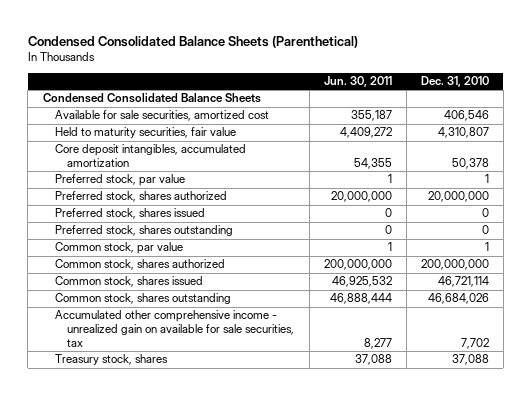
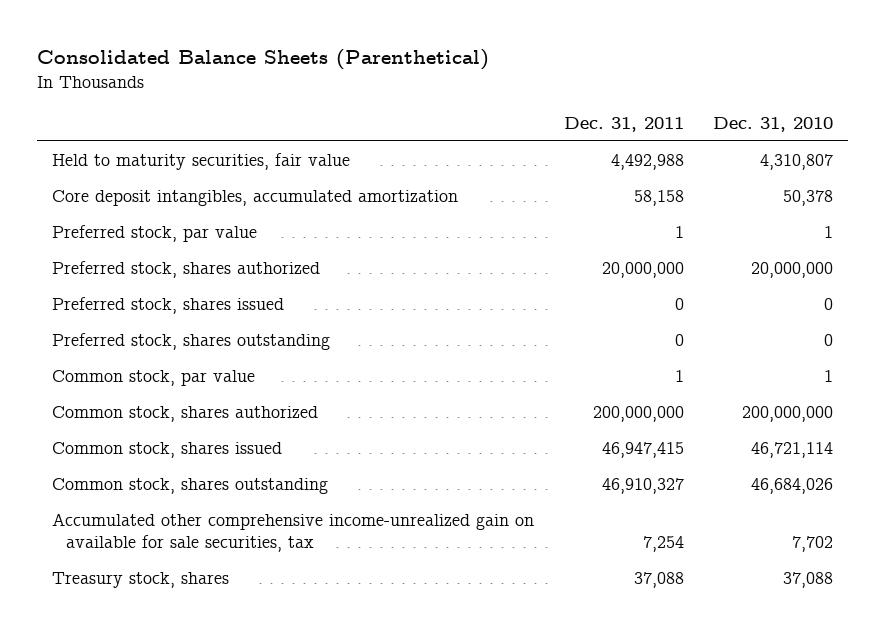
- Condensed Consolidated Balance Sheets (Parenthetical)
+ Consolidated Balance Sheets (Parenthetical)
- | Jun. 30, 2011 | Dec. 31, 2010
+ | Dec. 31, 2011 | Dec. 31, 2010
- Condensed Consolidated Balance Sheets
- Available for sale securities, amortized cost | 355,187 | 406,546
- Accumulated other comprehensive income - unrealized gain on available for sale securities, tax | 8,277 | 7,702
+ Accumulated other comprehensive income-unrealized gain on available for sale securities, tax | 7,254 | 7,702

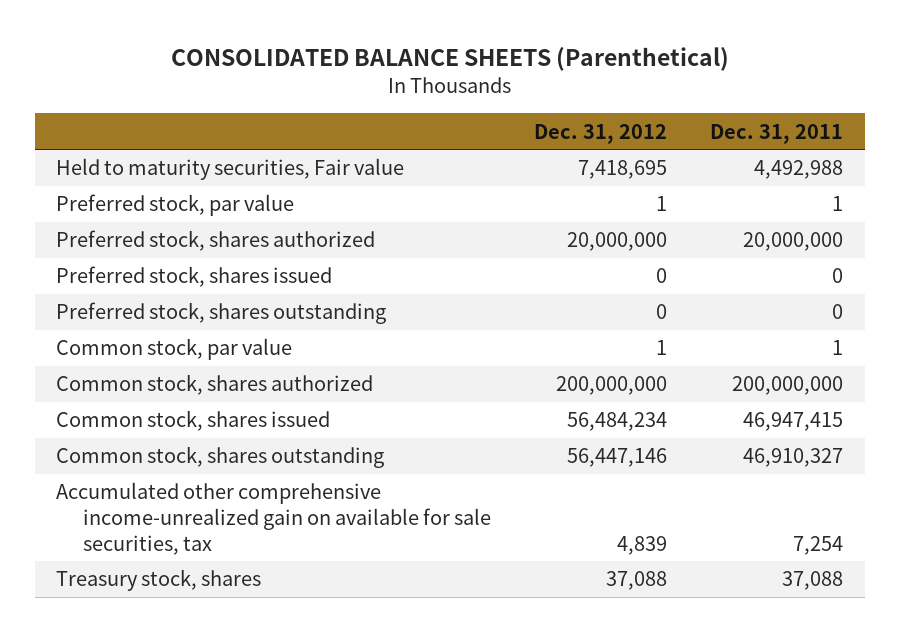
- Consolidated Balance Sheets (Parenthetical)
+ CONSOLIDATED BALANCE SHEETS (Parenthetical)
- | Dec. 31, 2011 | Dec. 31, 2010
+ | Dec. 31, 2012 | Dec. 31, 2011
- Held to maturity securities, fair value | 4,492,988 | 4,310,807
- Core deposit intangibles, accumulated amortization | 58,158 | 50,378
+ Held to maturity securities, Fair value | 7,418,695 | 4,492,988

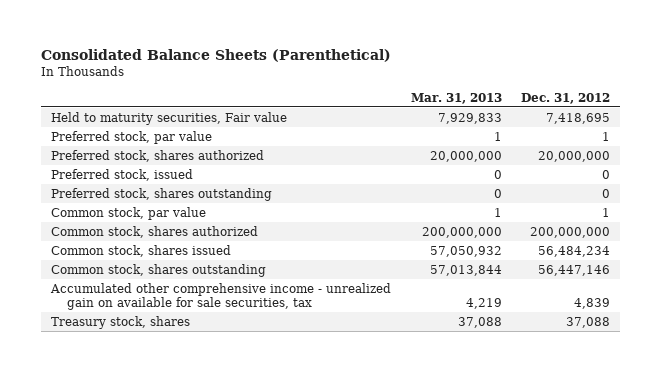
- CONSOLIDATED BALANCE SHEETS (Parenthetical)
+ Consolidated Balance Sheets (Parenthetical)
- | Dec. 31, 2012 | Dec. 31, 2011
+ | Mar. 31, 2013 | Dec. 31, 2012
- Preferred stock, shares issued | 0 | 0
+ Preferred stock, issued | 0 | 0
- Accumulated other comprehensive income-unrealized gain on available for sale securities, tax | 4,839 | 7,254
+ Accumulated other comprehensive income - unrealized gain on available for sale securities, tax | 4,219 | 4,839

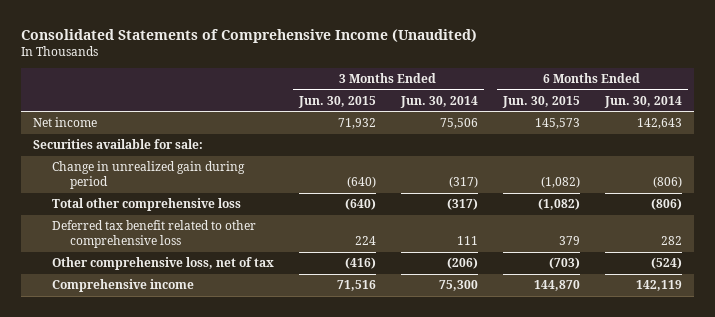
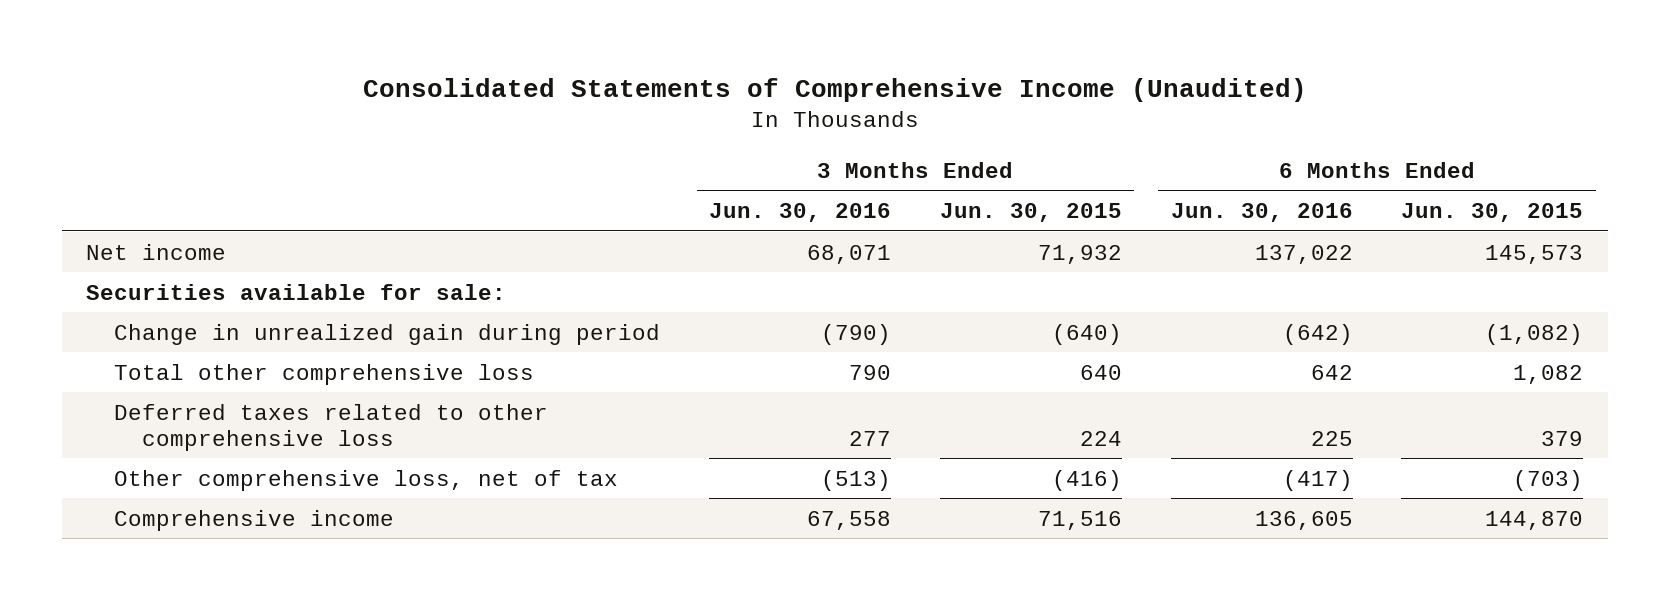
- | 3 Months Ended Jun. 30, 2015 | 3 Months Ended Jun. 30, 2014 | 6 Months Ended Jun. 30, 2015 | 6 Months Ended Jun. 30, 2014
+ | 3 Months Ended Jun. 30, 2016 | 3 Months Ended Jun. 30, 2015 | 6 Months Ended Jun. 30, 2016 | 6 Months Ended Jun. 30, 2015
- Total other comprehensive loss | (640) | (317) | (1,082) | (806)
- Deferred tax benefit related to other comprehensive loss | 224 | 111 | 379 | 282
+ Total other comprehensive loss | 790 | 640 | 642 | 1,082
+ Deferred taxes related to other comprehensive loss | 277 | 224 | 225 | 379

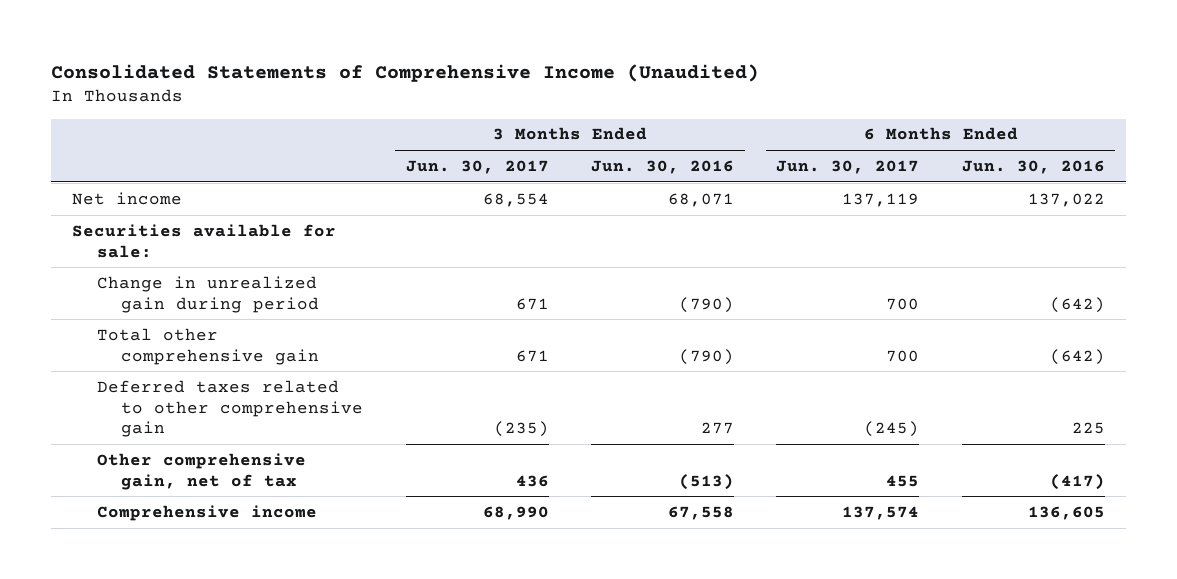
- | 3 Months Ended Jun. 30, 2016 | 3 Months Ended Jun. 30, 2015 | 6 Months Ended Jun. 30, 2016 | 6 Months Ended Jun. 30, 2015
+ | 3 Months Ended Jun. 30, 2017 | 3 Months Ended Jun. 30, 2016 | 6 Months Ended Jun. 30, 2017 | 6 Months Ended Jun. 30, 2016
- Total other comprehensive loss | 790 | 640 | 642 | 1,082
- Deferred taxes related to other comprehensive loss | 277 | 224 | 225 | 379
- Other comprehensive loss, net of tax | (513) | (416) | (417) | (703)
+ Total other comprehensive gain | 671 | (790) | 700 | (642)
+ Deferred taxes related to other comprehensive gain | (235) | 277 | (245) | 225
+ Other comprehensive gain, net of tax | 436 | (513) | 455 | (417)

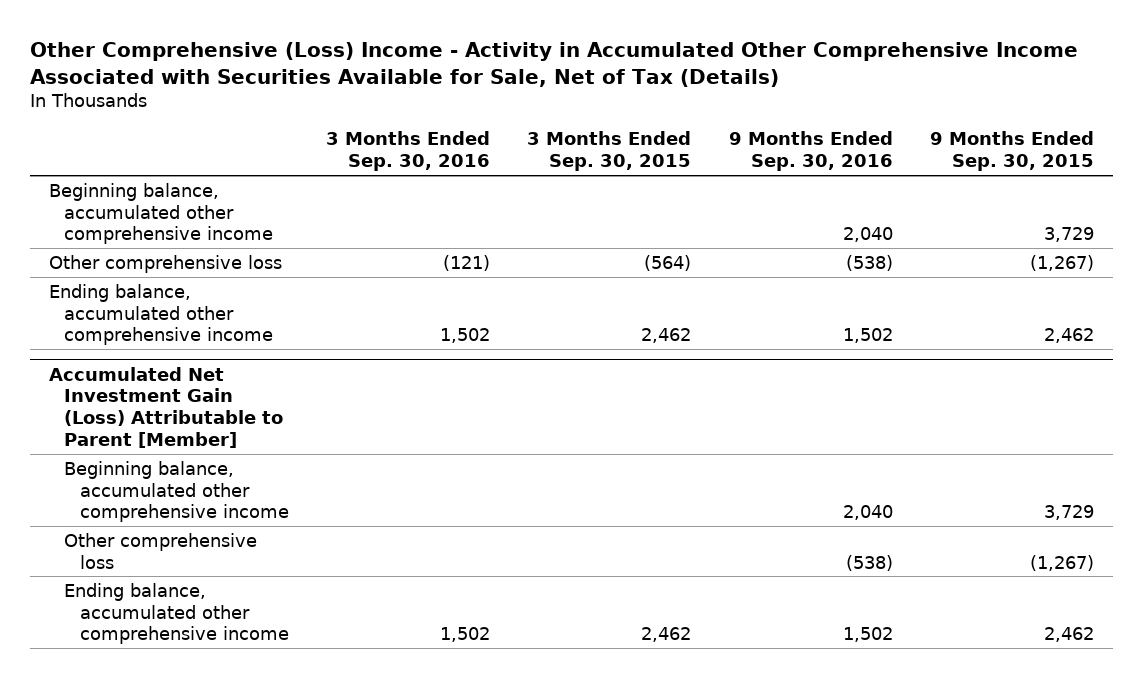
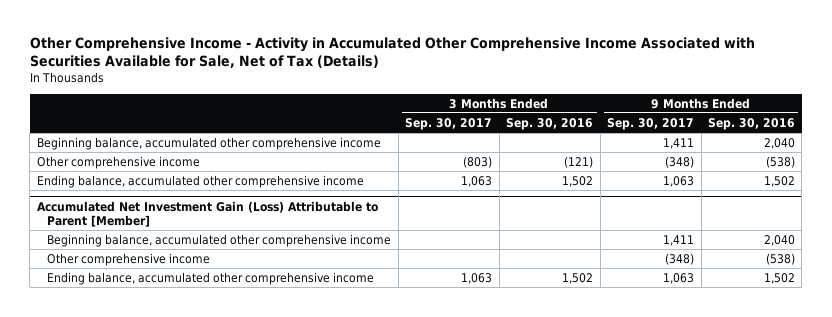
- Other Comprehensive (Loss) Income - Activity in Accumulated Other Comprehensive Income Associated with Securities Available for Sale, Net of Tax (Details)
+ Other Comprehensive Income - Activity in Accumulated Other Comprehensive Income Associated with Securities Available for Sale, Net of Tax (Details)
- | 3 Months Ended Sep. 30, 2016 | 3 Months Ended Sep. 30, 2015 | 9 Months Ended Sep. 30, 2016 | 9 Months Ended Sep. 30, 2015
+ | 3 Months Ended Sep. 30, 2017 | 3 Months Ended Sep. 30, 2016 | 9 Months Ended Sep. 30, 2017 | 9 Months Ended Sep. 30, 2016
- Other comprehensive loss | (121) | (564) | (538) | (1,267)
+ Other comprehensive income | (803) | (121) | (348) | (538)
@ Accumulated Net Investment Gain (Loss) Attributable to Parent [Member]
- Other comprehensive loss | | | (538) | (1,267)
+ Other comprehensive income | | | (348) | (538)

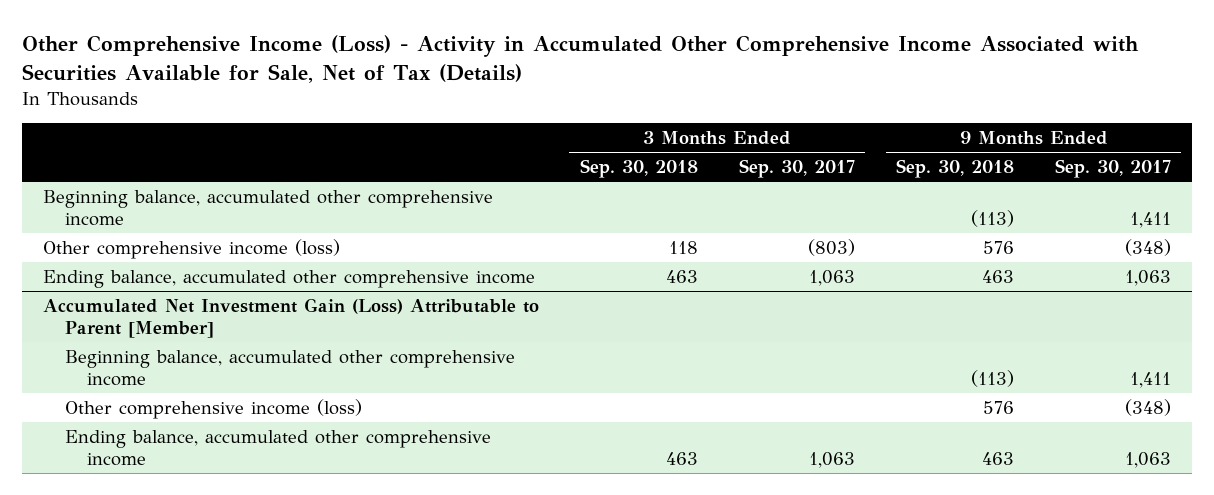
- Other Comprehensive Income - Activity in Accumulated Other Comprehensive Income Associated with Securities Available for Sale, Net of Tax (Details)
+ Other Comprehensive Income (Loss) - Activity in Accumulated Other Comprehensive Income Associated with Securities Available for Sale, Net of Tax (Details)
- | 3 Months Ended Sep. 30, 2017 | 3 Months Ended Sep. 30, 2016 | 9 Months Ended Sep. 30, 2017 | 9 Months Ended Sep. 30, 2016
+ | 3 Months Ended Sep. 30, 2018 | 3 Months Ended Sep. 30, 2017 | 9 Months Ended Sep. 30, 2018 | 9 Months Ended Sep. 30, 2017
- Other comprehensive income | (803) | (121) | (348) | (538)
+ Other comprehensive income (loss) | 118 | (803) | 576 | (348)
@ Accumulated Net Investment Gain (Loss) Attributable to Parent [Member]
- Other comprehensive income | | | (348) | (538)
+ Other comprehensive income (loss) | | | 576 | (348)

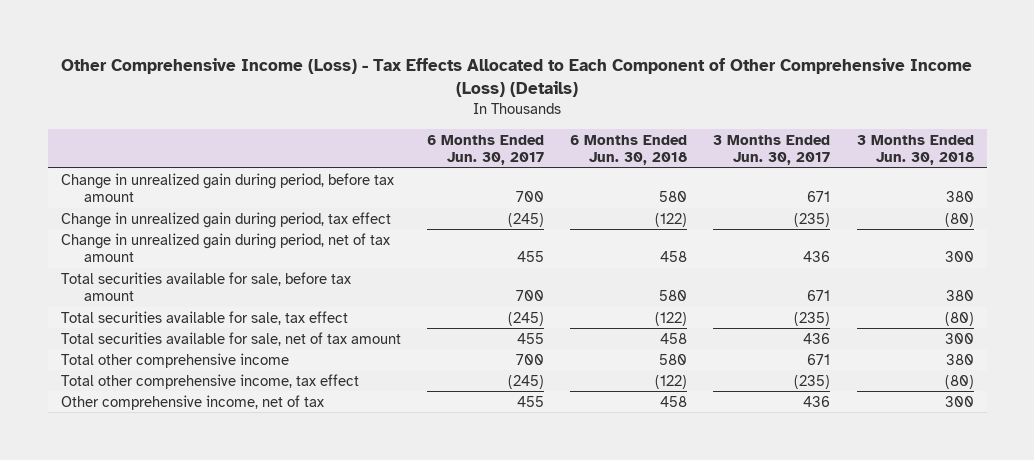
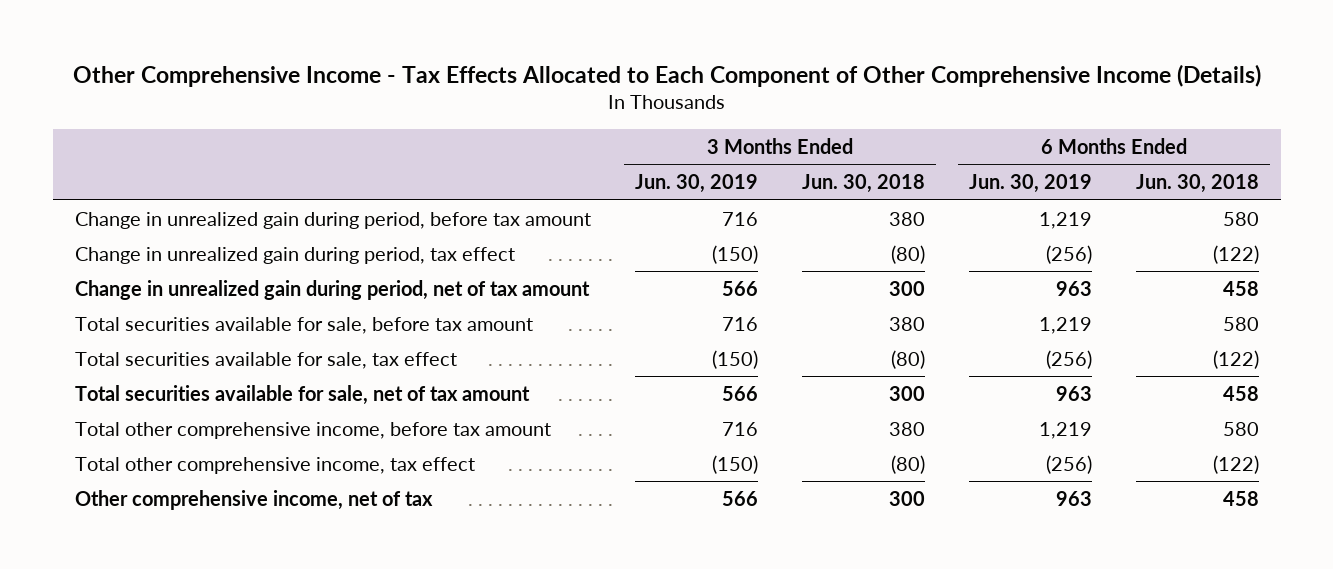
- Other Comprehensive Income (Loss) - Tax Effects Allocated to Each Component of Other Comprehensive Income (Loss) (Details)
+ Other Comprehensive Income - Tax Effects Allocated to Each Component of Other Comprehensive Income (Details)
- | 6 Months Ended Jun. 30, 2017 | 6 Months Ended Jun. 30, 2018 | 3 Months Ended Jun. 30, 2017 | 3 Months Ended Jun. 30, 2018
+ | 3 Months Ended Jun. 30, 2019 | 3 Months Ended Jun. 30, 2018 | 6 Months Ended Jun. 30, 2019 | 6 Months Ended Jun. 30, 2018
- Total other comprehensive income | 700 | 580 | 671 | 380
+ Total other comprehensive income, before tax amount | 716 | 380 | 1,219 | 580

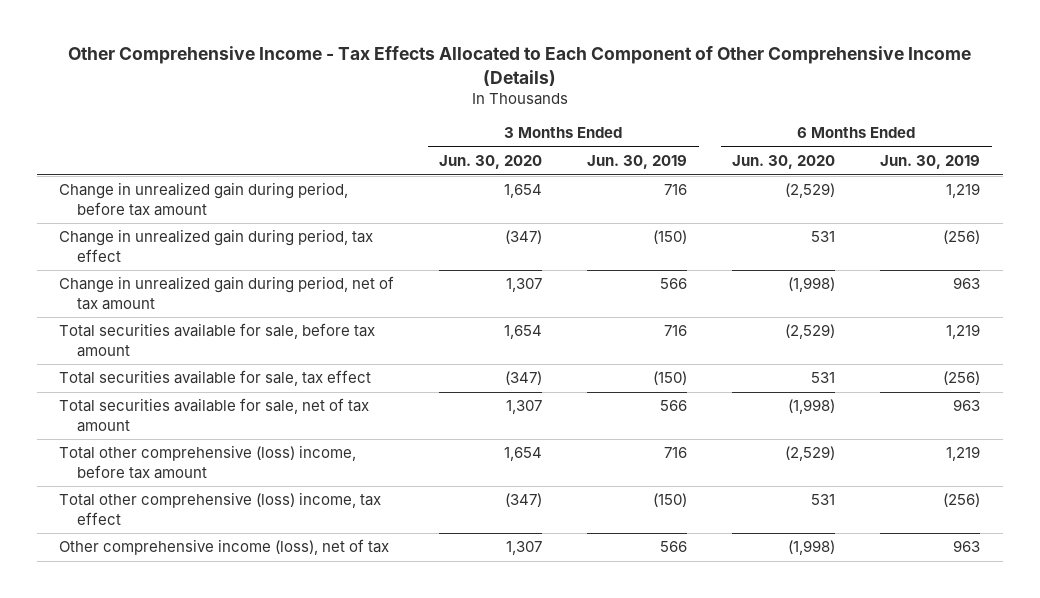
- | 3 Months Ended Jun. 30, 2019 | 3 Months Ended Jun. 30, 2018 | 6 Months Ended Jun. 30, 2019 | 6 Months Ended Jun. 30, 2018
+ | 3 Months Ended Jun. 30, 2020 | 3 Months Ended Jun. 30, 2019 | 6 Months Ended Jun. 30, 2020 | 6 Months Ended Jun. 30, 2019
- Total other comprehensive income, before tax amount | 716 | 380 | 1,219 | 580
- Total other comprehensive income, tax effect | (150) | (80) | (256) | (122)
- Other comprehensive income, net of tax | 566 | 300 | 963 | 458
+ Total other comprehensive (loss) income, before tax amount | 1,654 | 716 | (2,529) | 1,219
+ Total other comprehensive (loss) income, tax effect | (347) | (150) | 531 | (256)
+ Other comprehensive income (loss), net of tax | 1,307 | 566 | (1,998) | 963

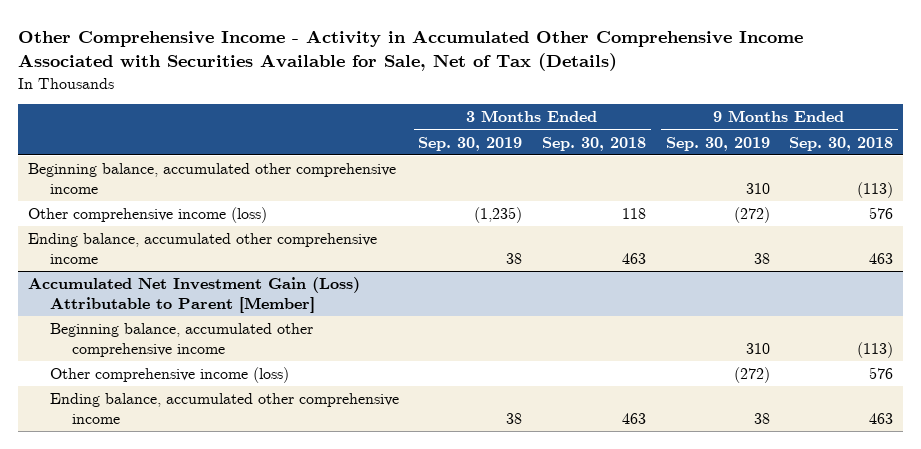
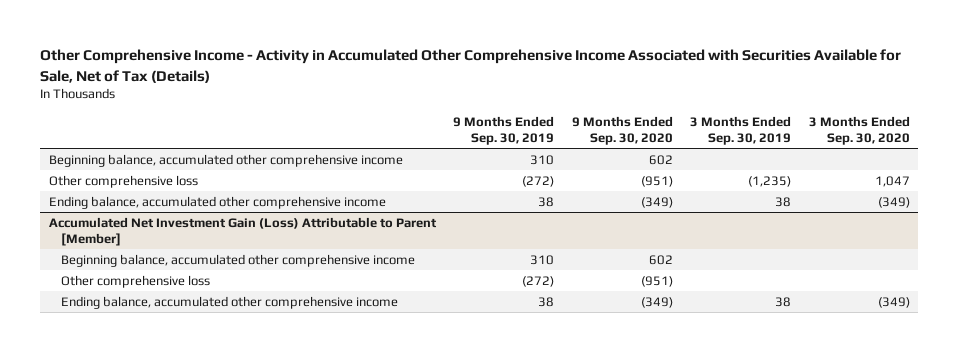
- | 3 Months Ended Sep. 30, 2019 | 3 Months Ended Sep. 30, 2018 | 9 Months Ended Sep. 30, 2019 | 9 Months Ended Sep. 30, 2018
+ | 9 Months Ended Sep. 30, 2019 | 9 Months Ended Sep. 30, 2020 | 3 Months Ended Sep. 30, 2019 | 3 Months Ended Sep. 30, 2020
- Other comprehensive income (loss) | (1,235) | 118 | (272) | 576
+ Other comprehensive loss | (272) | (951) | (1,235) | 1,047
@ Accumulated Net Investment Gain (Loss) Attributable to Parent [Member]
- Other comprehensive income (loss) | | | (272) | 576
+ Other comprehensive loss | (272) | (951) | |

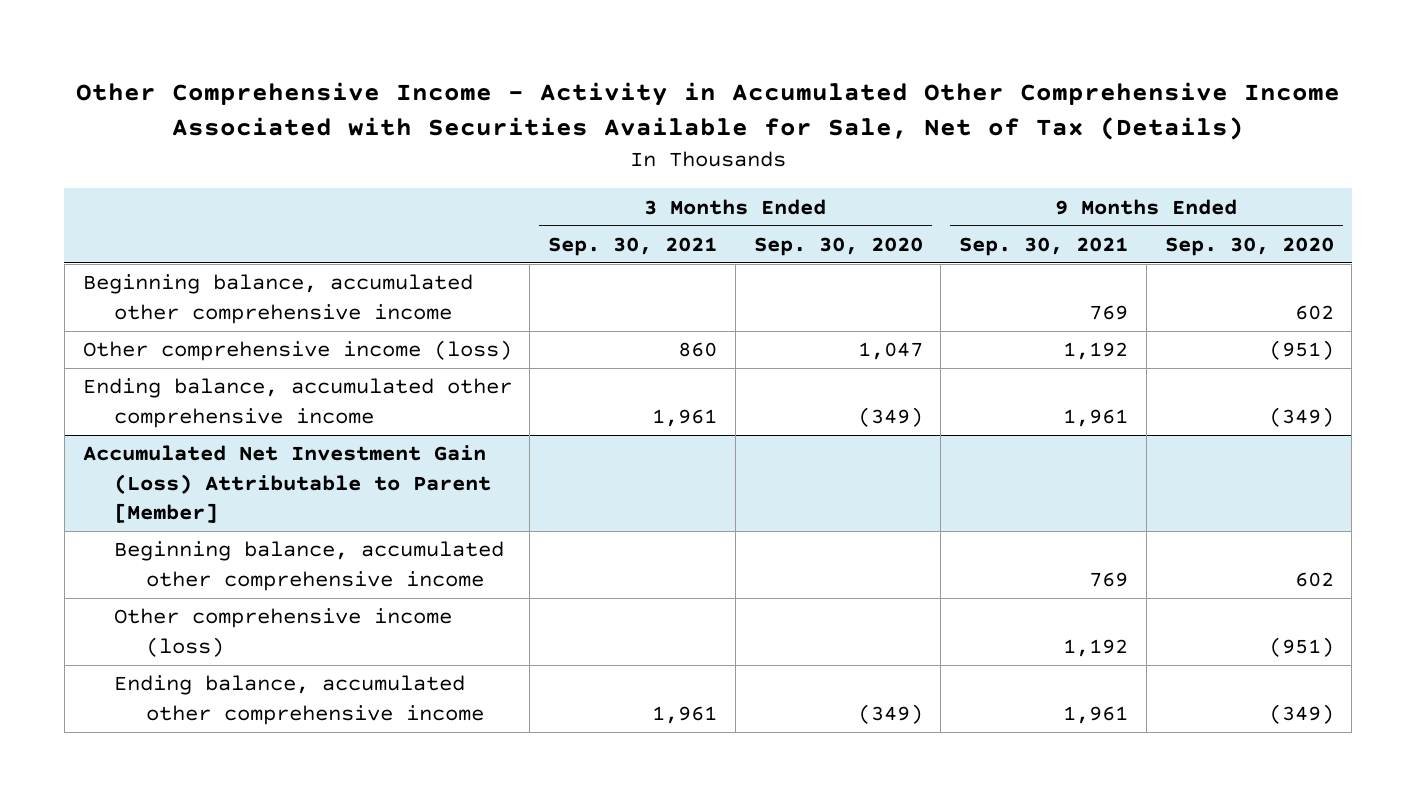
- | 9 Months Ended Sep. 30, 2019 | 9 Months Ended Sep. 30, 2020 | 3 Months Ended Sep. 30, 2019 | 3 Months Ended Sep. 30, 2020
+ | 3 Months Ended Sep. 30, 2021 | 3 Months Ended Sep. 30, 2020 | 9 Months Ended Sep. 30, 2021 | 9 Months Ended Sep. 30, 2020
- Other comprehensive loss | (272) | (951) | (1,235) | 1,047
+ Other comprehensive income (loss) | 860 | 1,047 | 1,192 | (951)
@ Accumulated Net Investment Gain (Loss) Attributable to Parent [Member]
- Other comprehensive loss | (272) | (951) | |
+ Other comprehensive income (loss) | | | 1,192 | (951)

